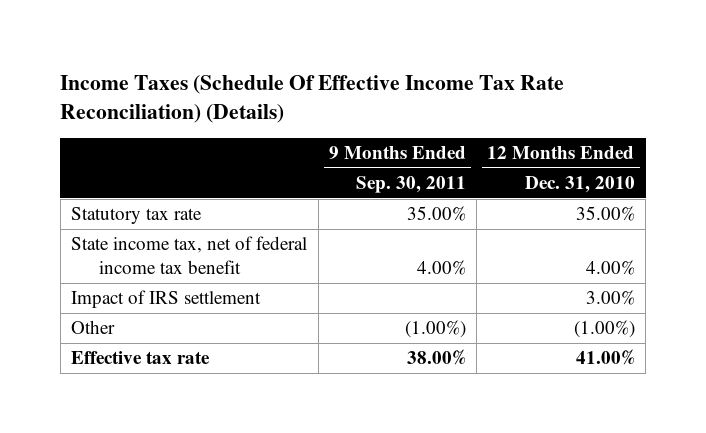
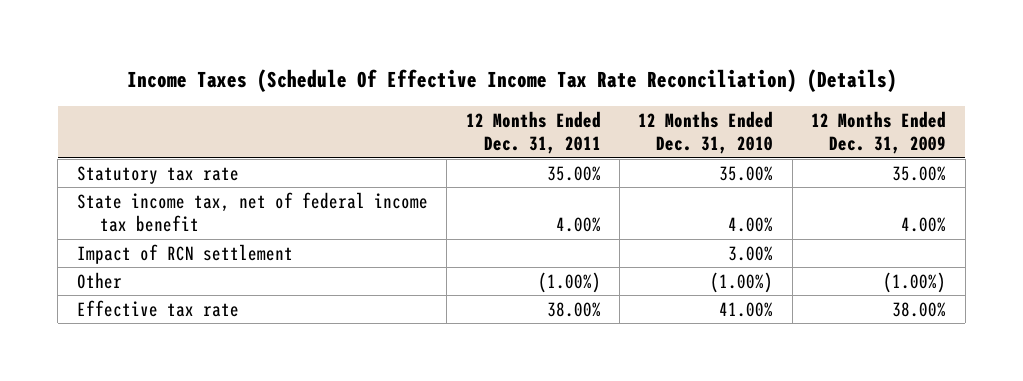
- | 9 Months Ended Sep. 30, 2011 | 12 Months Ended Dec. 31, 2010
+ | 12 Months Ended Dec. 31, 2011 | 12 Months Ended Dec. 31, 2010 | 12 Months Ended Dec. 31, 2009
- Impact of IRS settlement | | 3.00%
+ Impact of RCN settlement | | 3.00% |

